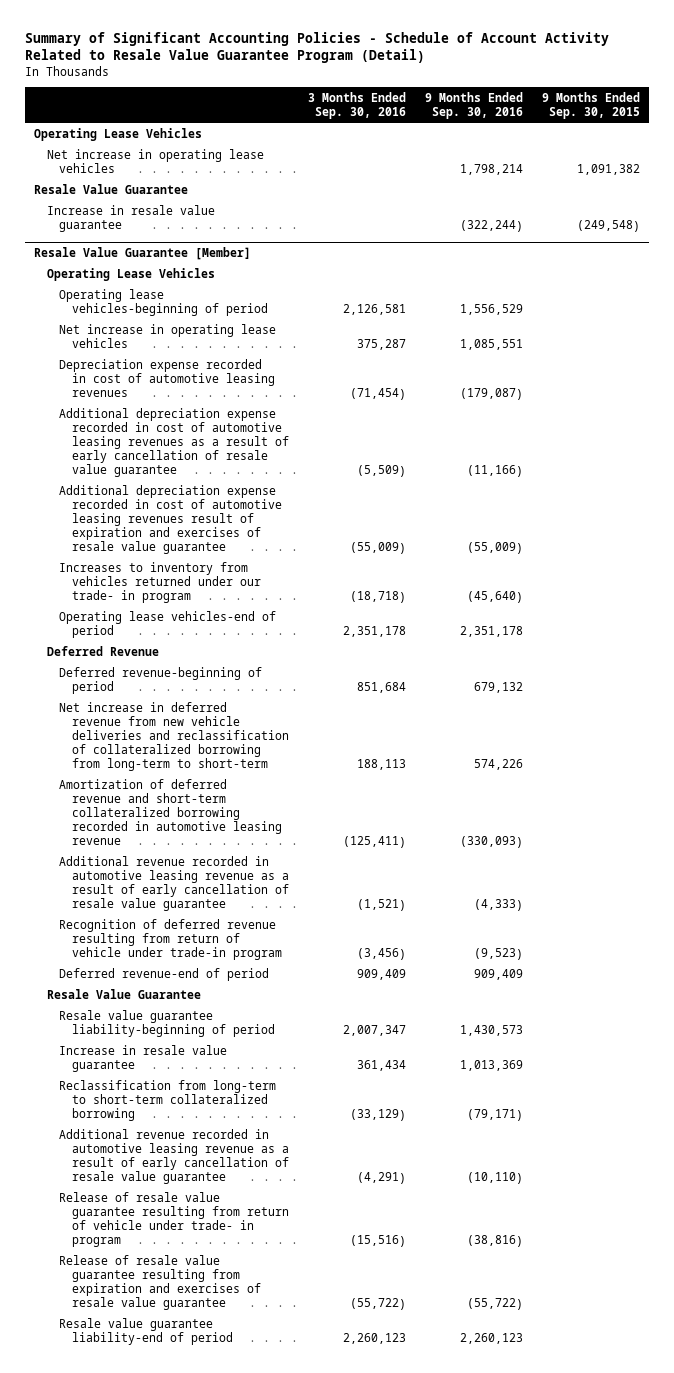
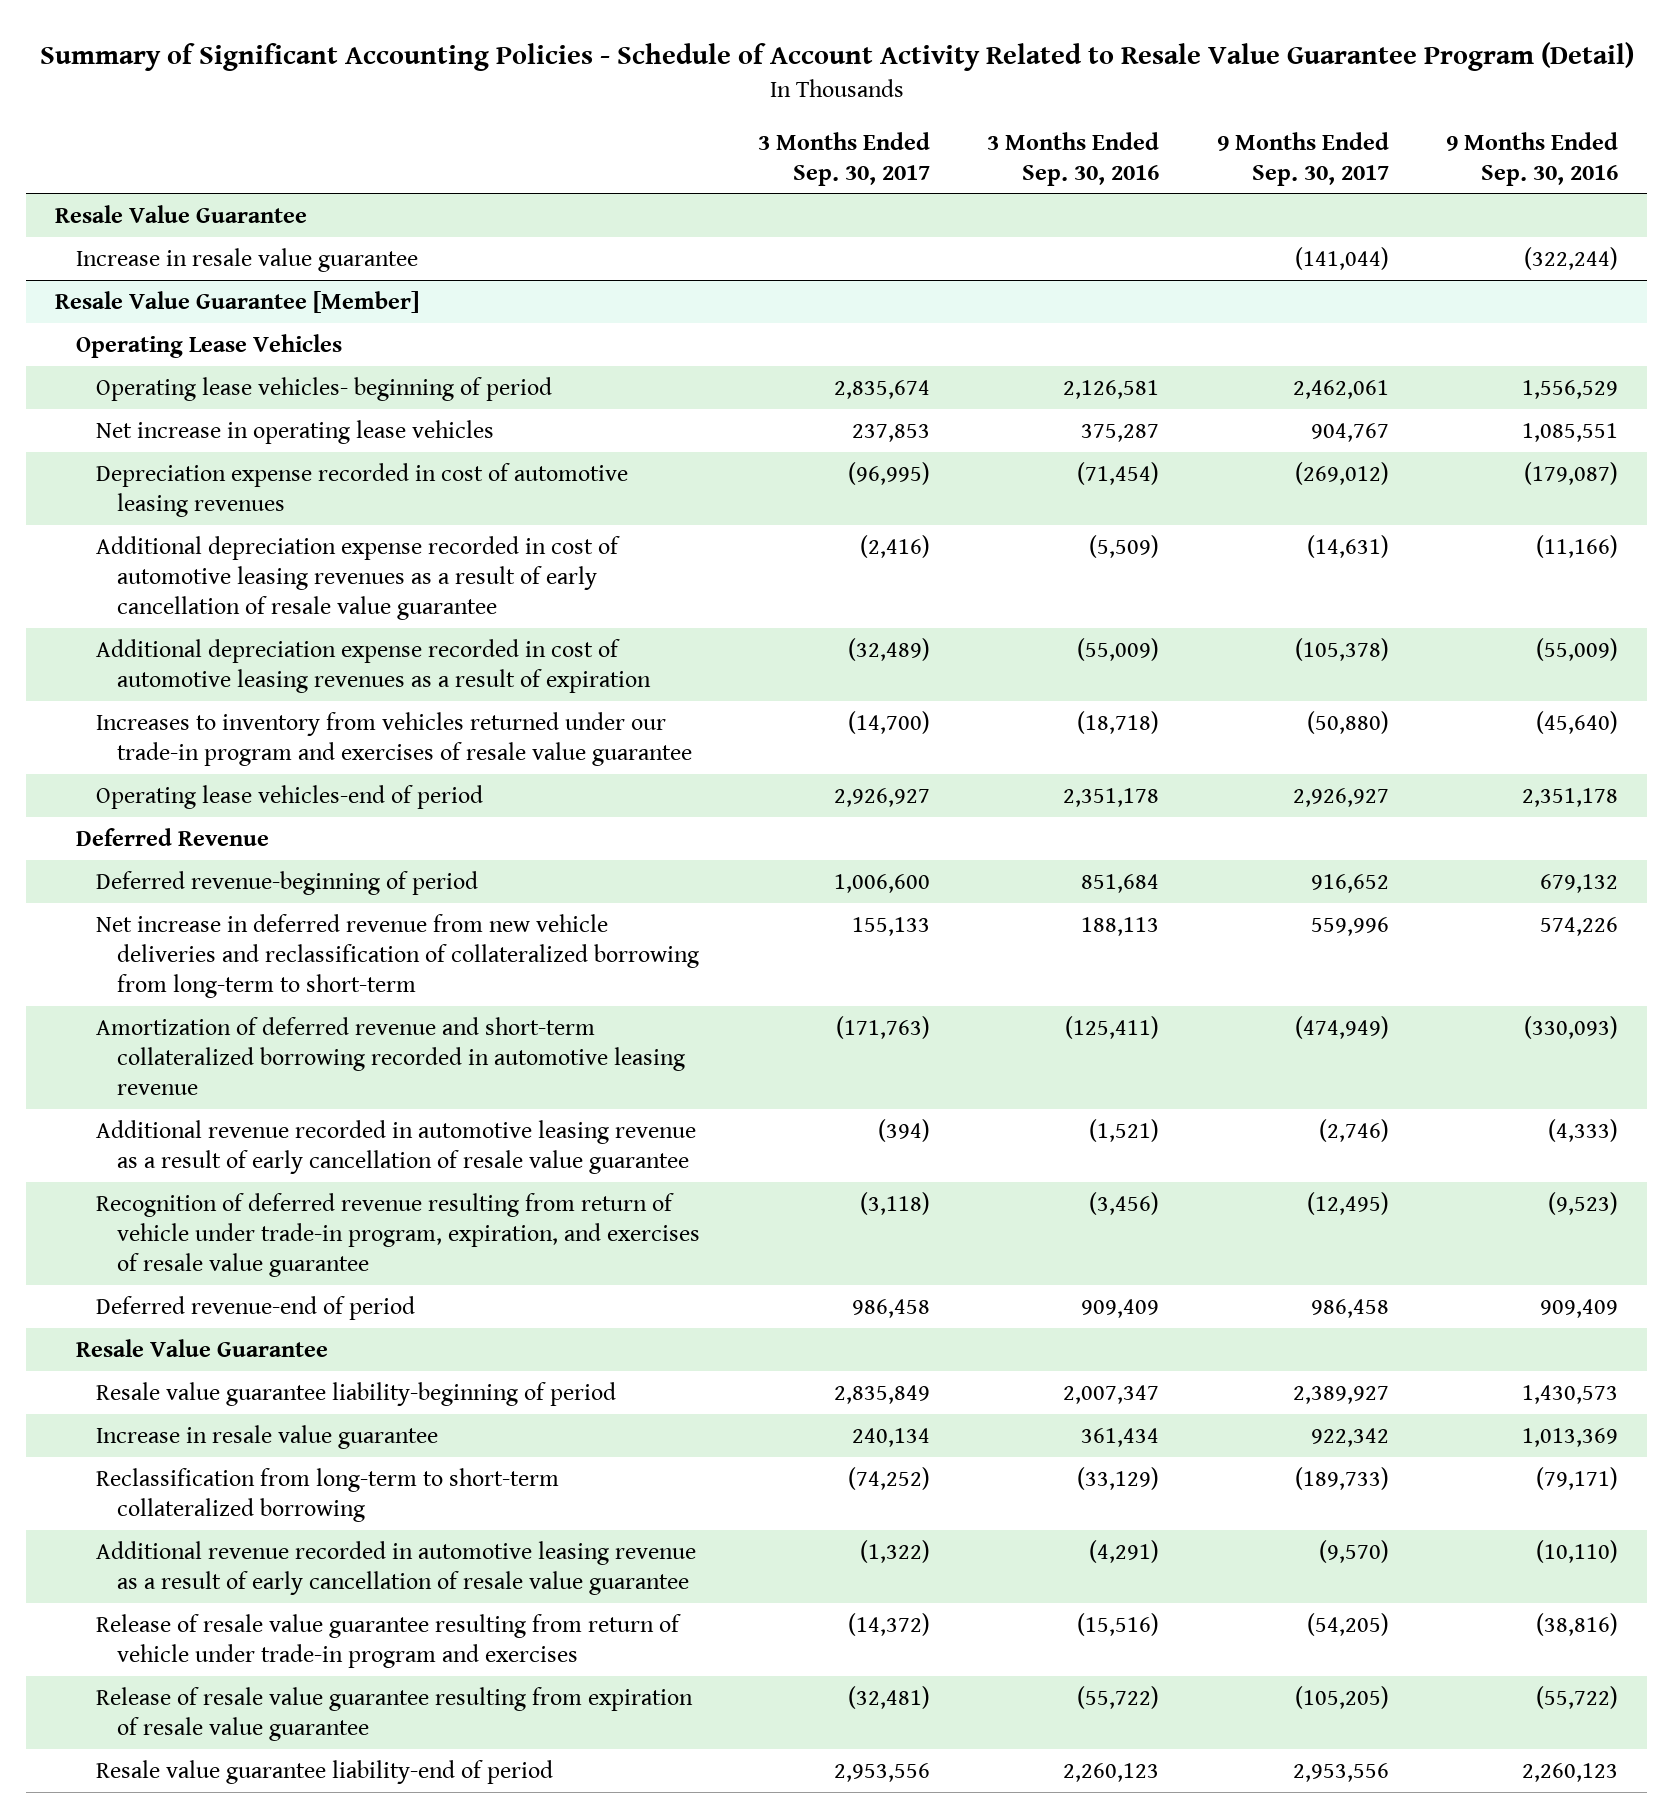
- | 3 Months Ended Sep. 30, 2016 | 9 Months Ended Sep. 30, 2016 | 9 Months Ended Sep. 30, 2015
+ | 3 Months Ended Sep. 30, 2017 | 3 Months Ended Sep. 30, 2016 | 9 Months Ended Sep. 30, 2017 | 9 Months Ended Sep. 30, 2016
- Operating Lease Vehicles
- Net increase in operating lease vehicles | | 1,798,214 | 1,091,382
@ Resale Value Guarantee [Member]
- Operating lease vehicles-beginning of period | 2,126,581 | 1,556,529 |
+ Operating lease vehicles- beginning of period | 2,835,674 | 2,126,581 | 2,462,061 | 1,556,529
- Additional depreciation expense recorded in cost of automotive leasing revenues result of expiration and exercises of resale value guarantee | (55,009) | (55,009) |
- Increases to inventory from vehicles returned under our trade- in program | (18,718) | (45,640) |
+ Additional depreciation expense recorded in cost of automotive leasing revenues as a result of expiration | (32,489) | (55,009) | (105,378) | (55,009)
+ Increases to inventory from vehicles returned under our trade-in program and exercises of resale value guarantee | (14,700) | (18,718) | (50,880) | (45,640)
- Recognition of deferred revenue resulting from return of vehicle under trade-in program | (3,456) | (9,523) |
+ Recognition of deferred revenue resulting from return of vehicle under trade-in program, expiration, and exercises of resale value guarantee | (3,118) | (3,456) | (12,495) | (9,523)
- Release of resale value guarantee resulting from return of vehicle under trade- in program | (15,516) | (38,816) |
- Release of resale value guarantee resulting from expiration and exercises of resale value guarantee | (55,722) | (55,722) |
+ Release of resale value guarantee resulting from return of vehicle under trade-in program and exercises | (14,372) | (15,516) | (54,205) | (38,816)
+ Release of resale value guarantee resulting from expiration of resale value guarantee | (32,481) | (55,722) | (105,205) | (55,722)

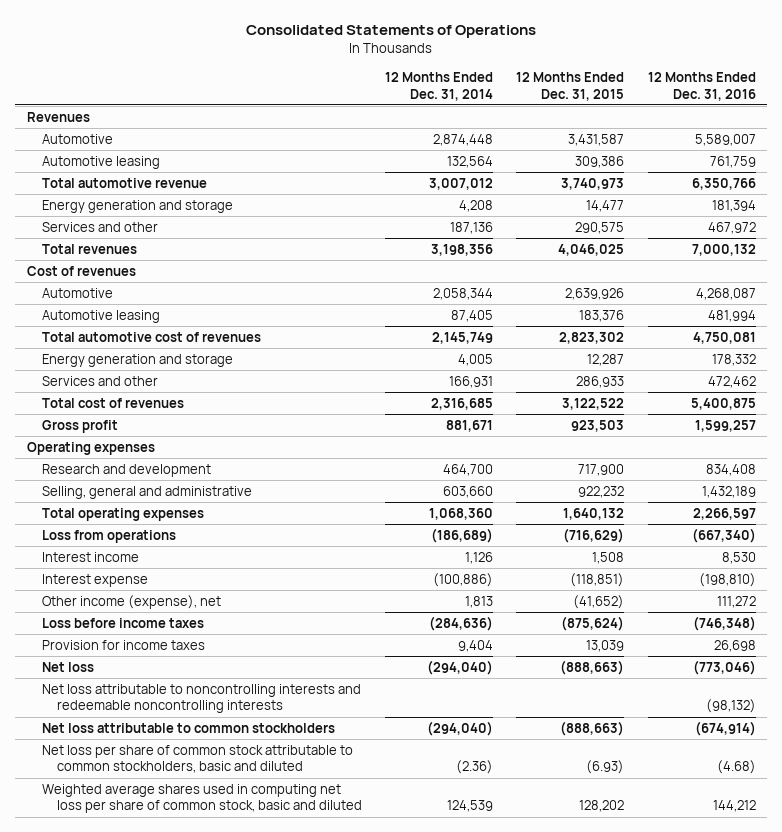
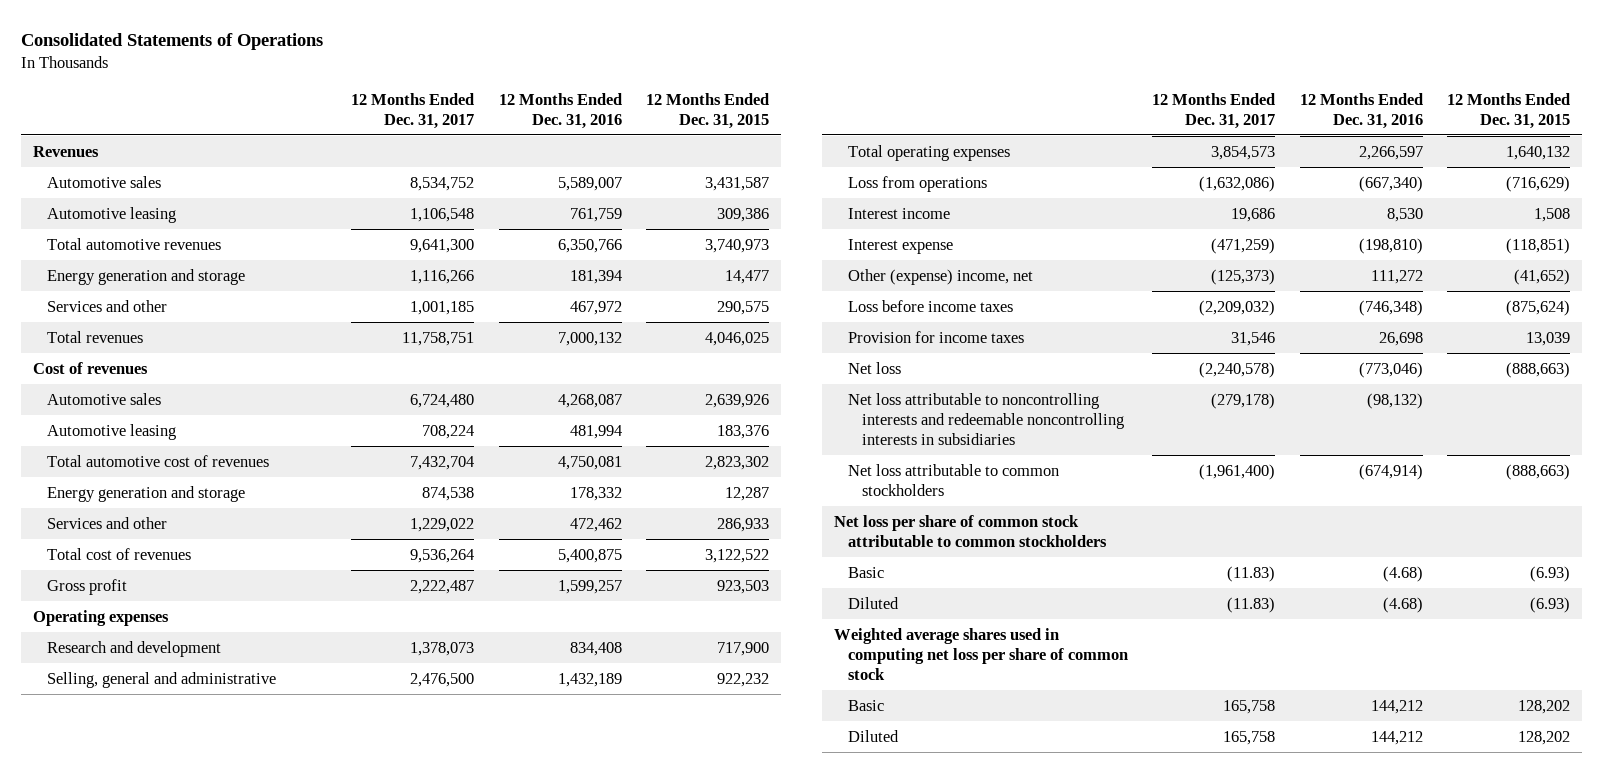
- | 12 Months Ended Dec. 31, 2014 | 12 Months Ended Dec. 31, 2015 | 12 Months Ended Dec. 31, 2016
+ | 12 Months Ended Dec. 31, 2017 | 12 Months Ended Dec. 31, 2016 | 12 Months Ended Dec. 31, 2015
- Automotive | 2,874,448 | 3,431,587 | 5,589,007
+ Automotive sales | 8,534,752 | 5,589,007 | 3,431,587
- Total automotive revenue | 3,007,012 | 3,740,973 | 6,350,766
+ Total automotive revenues | 9,641,300 | 6,350,766 | 3,740,973
- Automotive | 2,058,344 | 2,639,926 | 4,268,087
+ Automotive sales | 6,724,480 | 4,268,087 | 2,639,926
- Other income (expense), net | 1,813 | (41,652) | 111,272
+ Other (expense) income, net | (125,373) | 111,272 | (41,652)
- Net loss attributable to noncontrolling interests and redeemable noncontrolling interests | | | (98,132)
+ Net loss attributable to noncontrolling interests and redeemable noncontrolling interests in subsidiaries | (279,178) | (98,132) |
- Net loss per share of common stock attributable to common stockholders, basic and diluted | (2.36) | (6.93) | (4.68)
- Weighted average shares used in computing net loss per share of common stock, basic and diluted | 124,539 | 128,202 | 144,212
+ Net loss per share of common stock attributable to common stockholders
+ Basic | (11.83) | (4.68) | (6.93)
+ Diluted | (11.83) | (4.68) | (6.93)
+ Weighted average shares used in computing net loss per share of common stock
+ Basic | 165,758 | 144,212 | 128,202
+ Diluted | 165,758 | 144,212 | 128,202

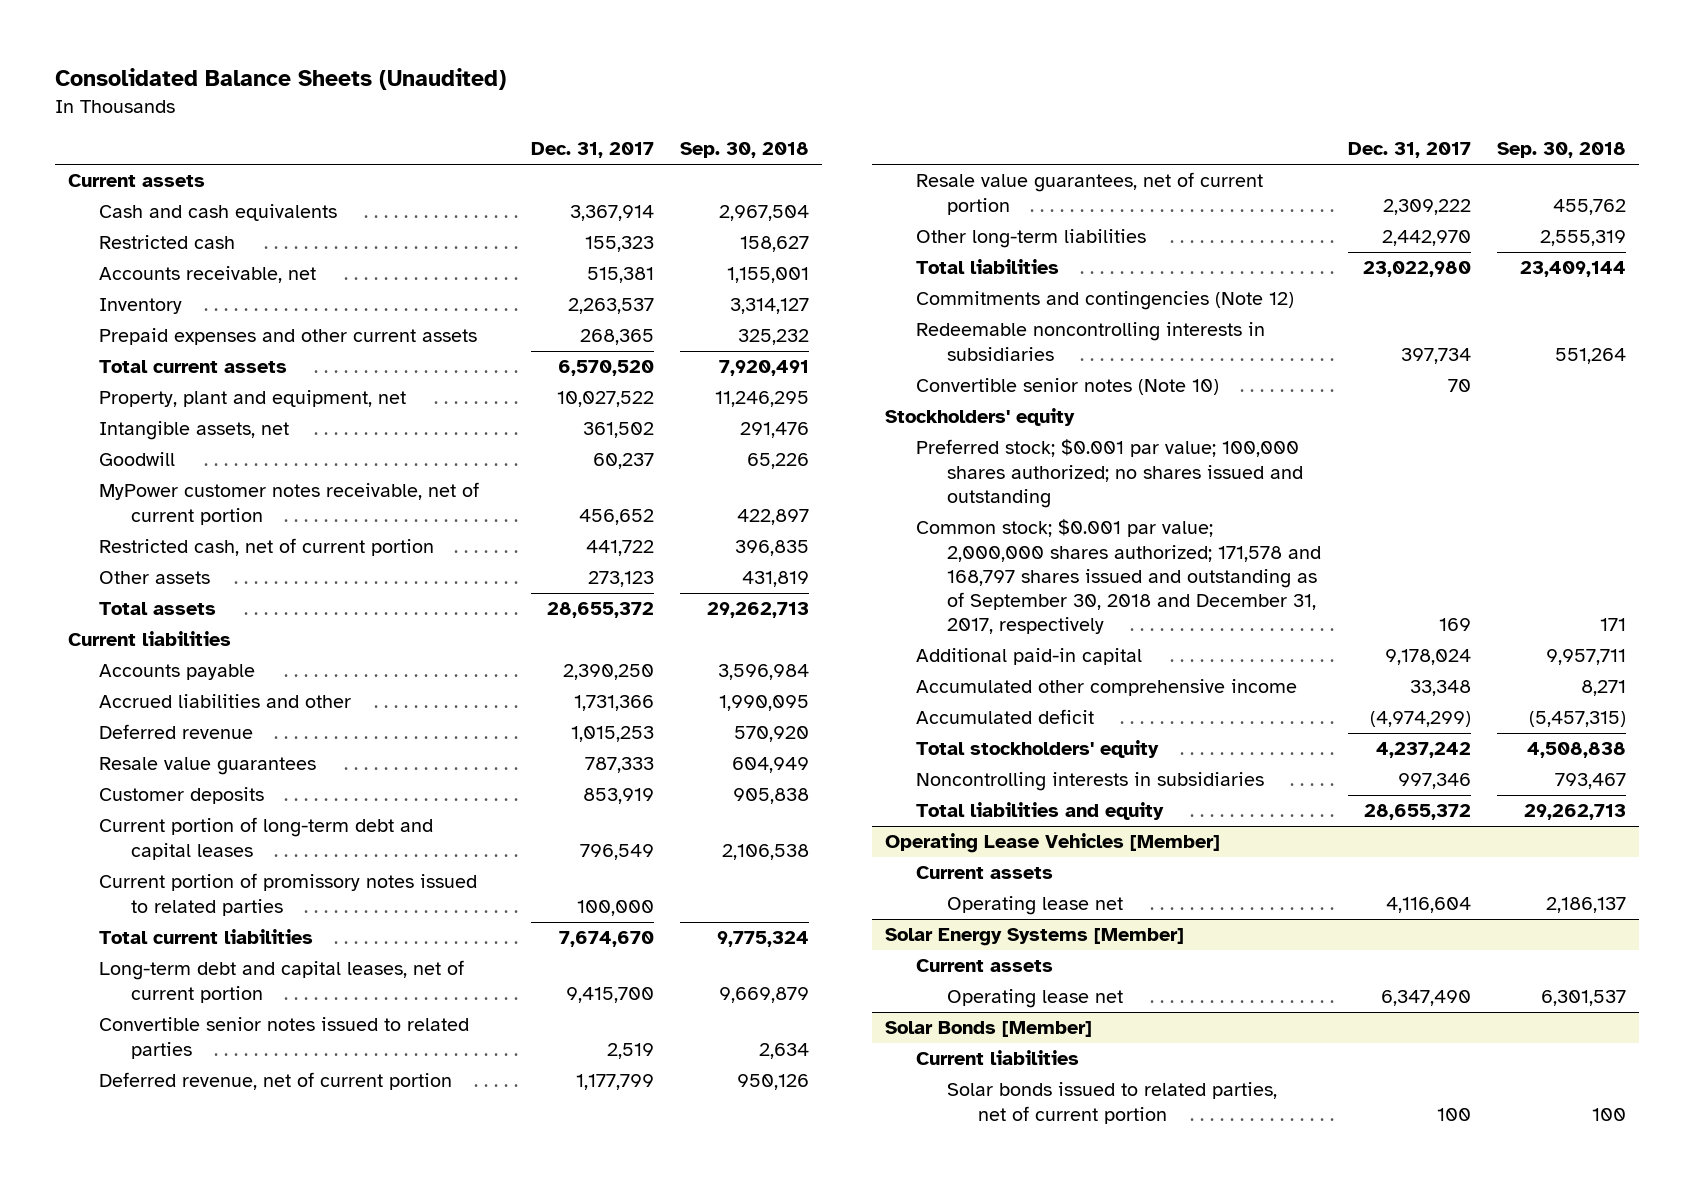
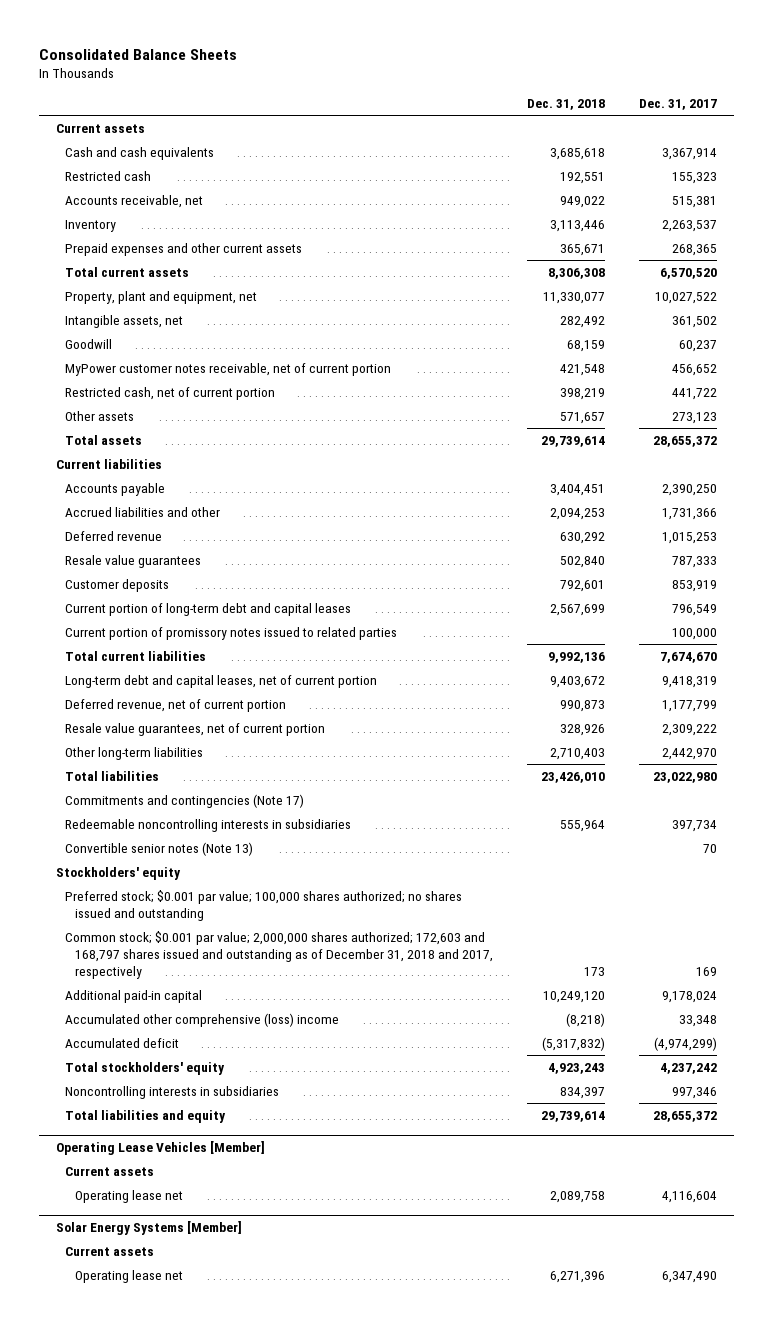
- Consolidated Balance Sheets (Unaudited)
+ Consolidated Balance Sheets
- | Dec. 31, 2017 | Sep. 30, 2018
+ | Dec. 31, 2018 | Dec. 31, 2017
- Long-term debt and capital leases, net of current portion | 9,415,700 | 9,669,879
- Convertible senior notes issued to related parties | 2,519 | 2,634
+ Long-term debt and capital leases, net of current portion | 9,403,672 | 9,418,319
- Commitments and contingencies (Note 12)
+ Commitments and contingencies (Note 17)
- Convertible senior notes (Note 10) | 70 |
+ Convertible senior notes (Note 13) | | 70
- Common stock; $0.001 par value; 2,000,000 shares authorized; 171,578 and 168,797 shares issued and outstanding as of September 30, 2018 and December 31, 2017, respectively | 169 | 171
+ Common stock; $0.001 par value; 2,000,000 shares authorized; 172,603 and 168,797 shares issued and outstanding as of December 31, 2018 and 2017, respectively | 173 | 169
- Accumulated other comprehensive income | 33,348 | 8,271
+ Accumulated other comprehensive (loss) income | (8,218) | 33,348
- Solar Bonds [Member]
- Current liabilities
- Solar bonds issued to related parties, net of current portion | 100 | 100

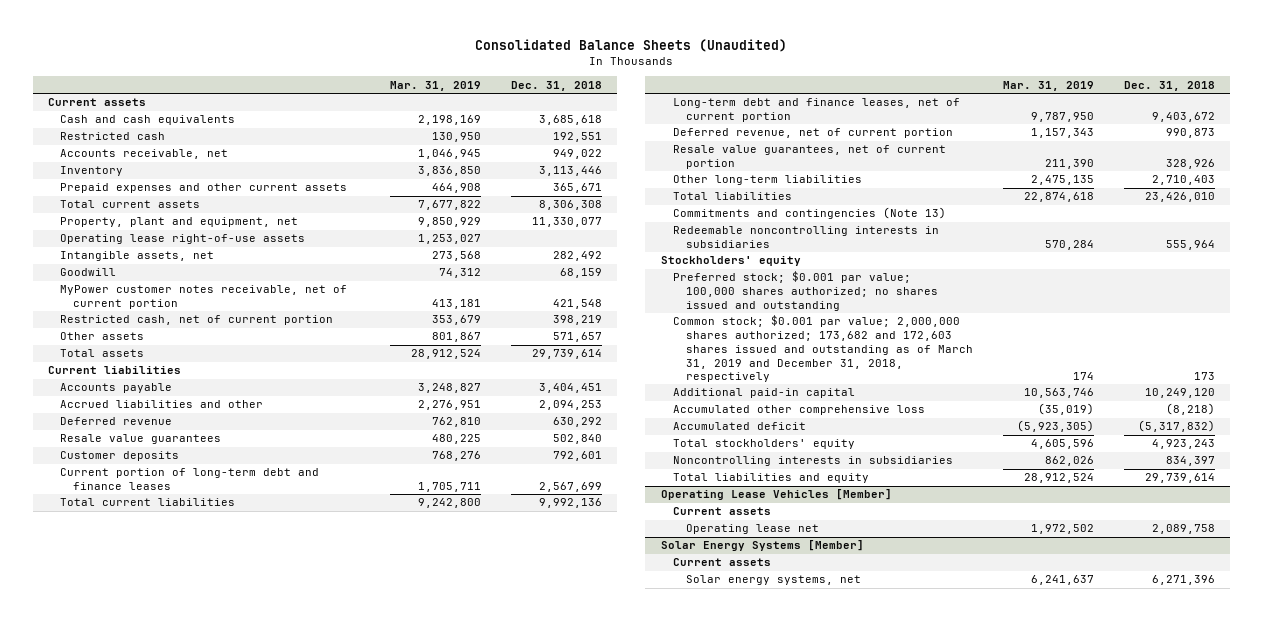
- Consolidated Balance Sheets
+ Consolidated Balance Sheets (Unaudited)
- | Dec. 31, 2018 | Dec. 31, 2017
+ | Mar. 31, 2019 | Dec. 31, 2018
+ Operating lease right-of-use assets | 1,253,027 |
- Current portion of long-term debt and capital leases | 2,567,699 | 796,549
- Current portion of promissory notes issued to related parties | | 100,000
+ Current portion of long-term debt and finance leases | 1,705,711 | 2,567,699
- Long-term debt and capital leases, net of current portion | 9,403,672 | 9,418,319
+ Long-term debt and finance leases, net of current portion | 9,787,950 | 9,403,672
- Commitments and contingencies (Note 17)
+ Commitments and contingencies (Note 13)
- Convertible senior notes (Note 13) | | 70
- Common stock; $0.001 par value; 2,000,000 shares authorized; 172,603 and 168,797 shares issued and outstanding as of December 31, 2018 and 2017, respectively | 173 | 169
+ Common stock; $0.001 par value; 2,000,000 shares authorized; 173,682 and 172,603 shares issued and outstanding as of March 31, 2019 and December 31, 2018, respectively | 174 | 173
- Accumulated other comprehensive (loss) income | (8,218) | 33,348
+ Accumulated other comprehensive loss | (35,019) | (8,218)
@ Solar Energy Systems [Member]
- Operating lease net | 6,271,396 | 6,347,490
+ Solar energy systems, net | 6,241,637 | 6,271,396

